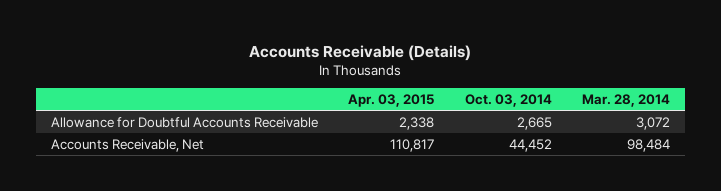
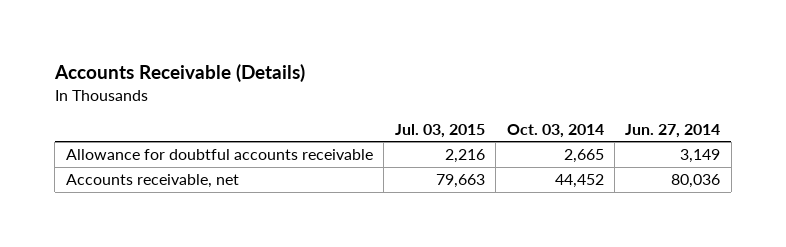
- | Apr. 03, 2015 | Oct. 03, 2014 | Mar. 28, 2014
+ | Jul. 03, 2015 | Oct. 03, 2014 | Jun. 27, 2014
- Allowance for Doubtful Accounts Receivable | 2,338 | 2,665 | 3,072
- Accounts Receivable, Net | 110,817 | 44,452 | 98,484
+ Allowance for doubtful accounts receivable | 2,216 | 2,665 | 3,149
+ Accounts receivable, net | 79,663 | 44,452 | 80,036

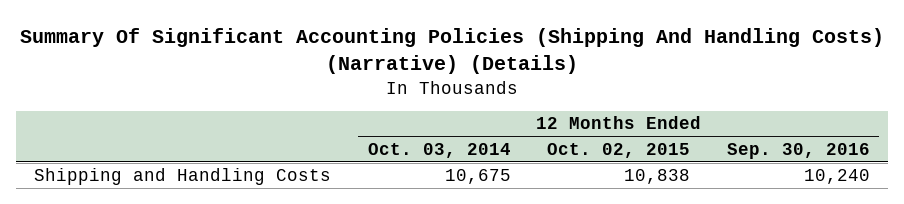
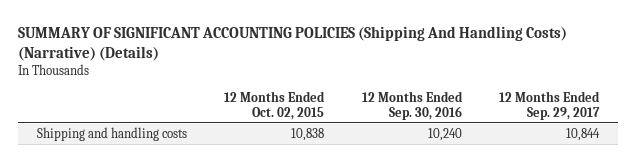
- Summary Of Significant Accounting Policies (Shipping And Handling Costs) (Narrative) (Details)
+ SUMMARY OF SIGNIFICANT ACCOUNTING POLICIES (Shipping And Handling Costs) (Narrative) (Details)
- | 12 Months Ended Oct. 03, 2014 | 12 Months Ended Oct. 02, 2015 | 12 Months Ended Sep. 30, 2016
+ | 12 Months Ended Oct. 02, 2015 | 12 Months Ended Sep. 30, 2016 | 12 Months Ended Sep. 29, 2017
- Shipping and Handling Costs | 10,675 | 10,838 | 10,240
+ Shipping and handling costs | 10,838 | 10,240 | 10,844

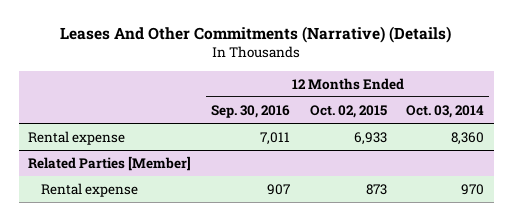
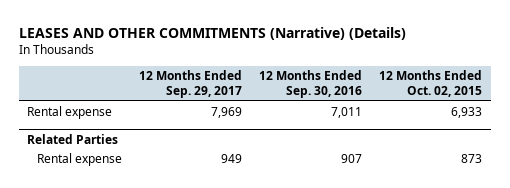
- Leases And Other Commitments (Narrative) (Details)
+ LEASES AND OTHER COMMITMENTS (Narrative) (Details)
- | 12 Months Ended Sep. 30, 2016 | 12 Months Ended Oct. 02, 2015 | 12 Months Ended Oct. 03, 2014
+ | 12 Months Ended Sep. 29, 2017 | 12 Months Ended Sep. 30, 2016 | 12 Months Ended Oct. 02, 2015
- Related Parties [Member]
+ Related Parties

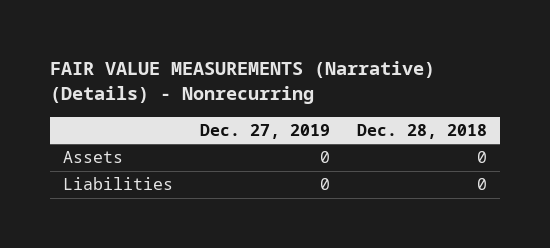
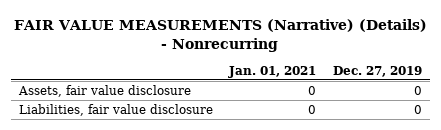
- | Dec. 27, 2019 | Dec. 28, 2018
+ | Jan. 01, 2021 | Dec. 27, 2019
- Assets | 0 | 0
- Liabilities | 0 | 0
+ Assets, fair value disclosure | 0 | 0
+ Liabilities, fair value disclosure | 0 | 0

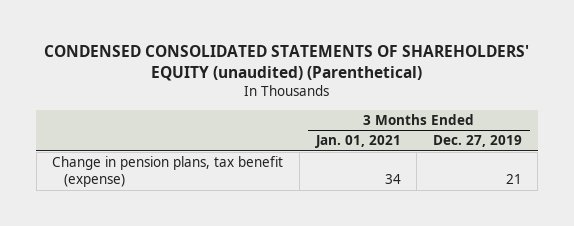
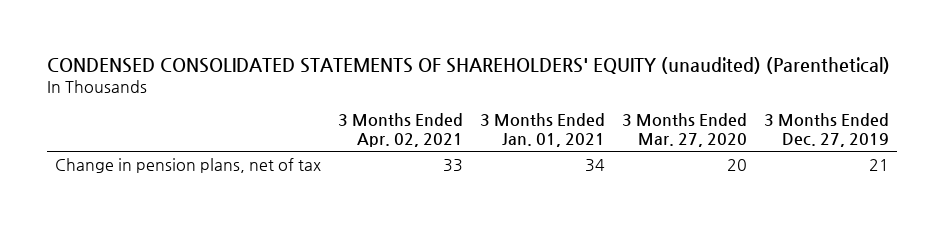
- | 3 Months Ended Jan. 01, 2021 | 3 Months Ended Dec. 27, 2019
+ | 3 Months Ended Apr. 02, 2021 | 3 Months Ended Jan. 01, 2021 | 3 Months Ended Mar. 27, 2020 | 3 Months Ended Dec. 27, 2019
- Change in pension plans, tax benefit (expense) | 34 | 21
+ Change in pension plans, net of tax | 33 | 34 | 20 | 21

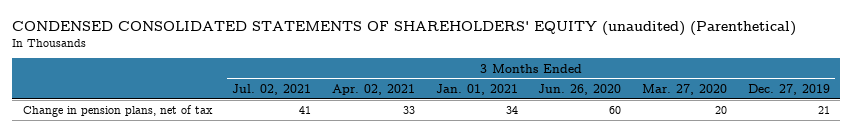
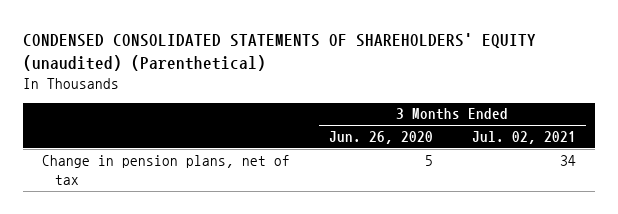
- | 3 Months Ended Jul. 02, 2021 | 3 Months Ended Apr. 02, 2021 | 3 Months Ended Jan. 01, 2021 | 3 Months Ended Jun. 26, 2020 | 3 Months Ended Mar. 27, 2020 | 3 Months Ended Dec. 27, 2019
+ | 3 Months Ended Jun. 26, 2020 | 3 Months Ended Jul. 02, 2021
- Change in pension plans, net of tax | 41 | 33 | 34 | 60 | 20 | 21
+ Change in pension plans, net of tax | 5 | 34

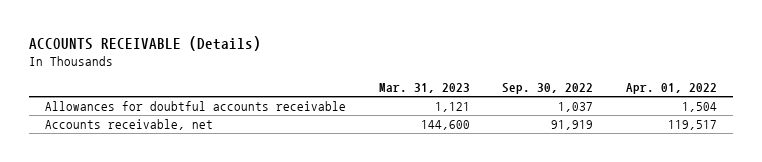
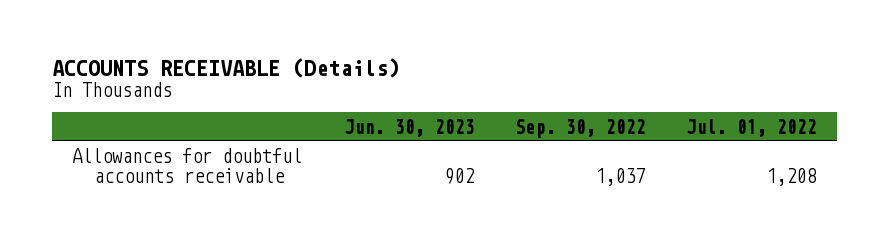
- | Mar. 31, 2023 | Sep. 30, 2022 | Apr. 01, 2022
+ | Jun. 30, 2023 | Sep. 30, 2022 | Jul. 01, 2022
- Accounts receivable, net | 144,600 | 91,919 | 119,517

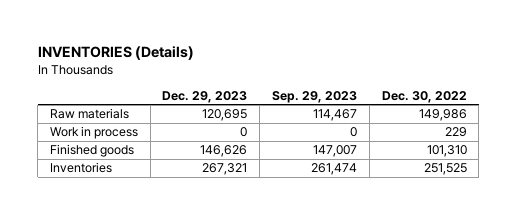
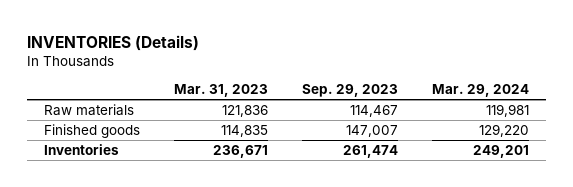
- | Dec. 29, 2023 | Sep. 29, 2023 | Dec. 30, 2022
+ | Mar. 31, 2023 | Sep. 29, 2023 | Mar. 29, 2024
- Work in process | 0 | 0 | 229

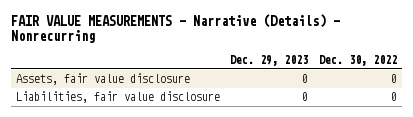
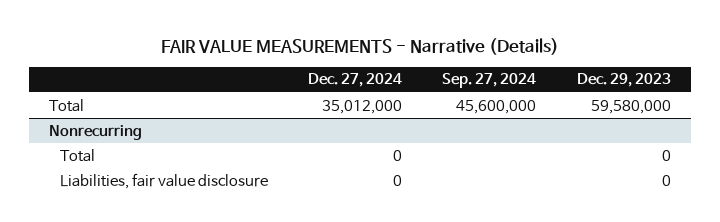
- FAIR VALUE MEASUREMENTS - Narrative (Details) - Nonrecurring
+ FAIR VALUE MEASUREMENTS - Narrative (Details)
- | Dec. 29, 2023 | Dec. 30, 2022
+ | Dec. 27, 2024 | Sep. 27, 2024 | Dec. 29, 2023
- Assets, fair value disclosure | 0 | 0
+ Total | 35,012,000 | 45,600,000 | 59,580,000
+ Nonrecurring
+ Total | 0 | | 0

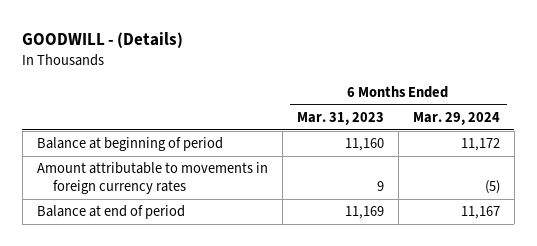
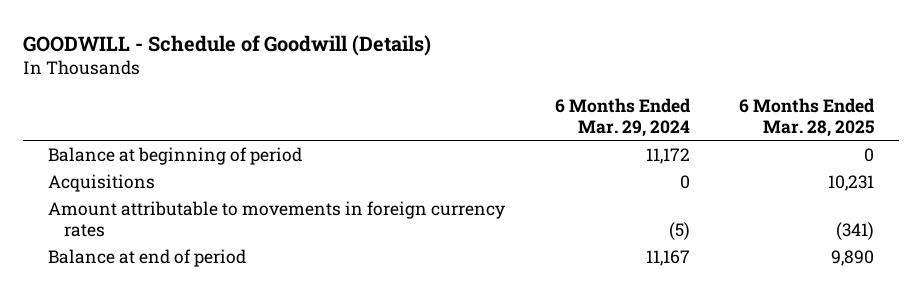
- GOODWILL - (Details)
+ GOODWILL - Schedule of Goodwill (Details)
- | 6 Months Ended Mar. 31, 2023 | 6 Months Ended Mar. 29, 2024
+ | 6 Months Ended Mar. 29, 2024 | 6 Months Ended Mar. 28, 2025
+ Acquisitions | 0 | 10,231

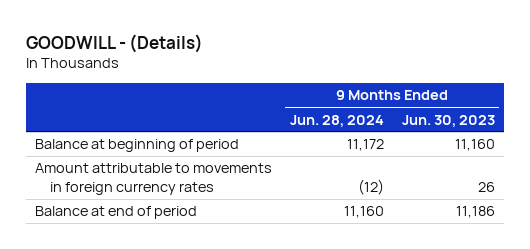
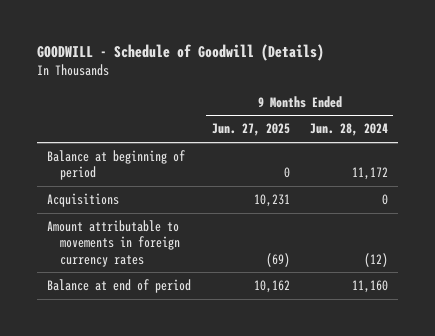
- GOODWILL - (Details)
+ GOODWILL - Schedule of Goodwill (Details)
- | 9 Months Ended Jun. 28, 2024 | 9 Months Ended Jun. 30, 2023
+ | 9 Months Ended Jun. 27, 2025 | 9 Months Ended Jun. 28, 2024
+ Acquisitions | 10,231 | 0

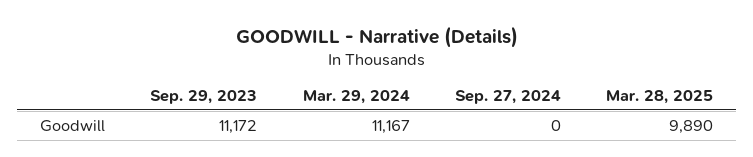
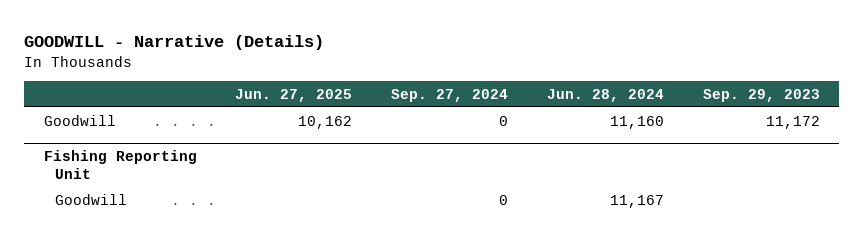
- | Sep. 29, 2023 | Mar. 29, 2024 | Sep. 27, 2024 | Mar. 28, 2025
+ | Jun. 27, 2025 | Sep. 27, 2024 | Jun. 28, 2024 | Sep. 29, 2023
+ Fishing Reporting Unit
+ Goodwill | | 0 | 11,167 |

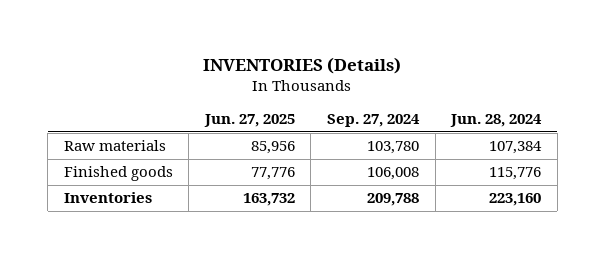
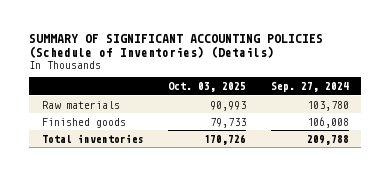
- INVENTORIES (Details)
+ SUMMARY OF SIGNIFICANT ACCOUNTING POLICIES (Schedule of Inventories) (Details)
- | Jun. 27, 2025 | Sep. 27, 2024 | Jun. 28, 2024
+ | Oct. 03, 2025 | Sep. 27, 2024
- Inventories | 163,732 | 209,788 | 223,160
+ Total inventories | 170,726 | 209,788

